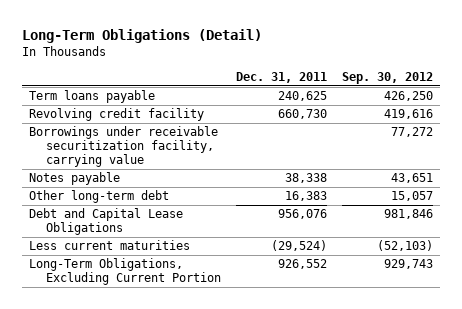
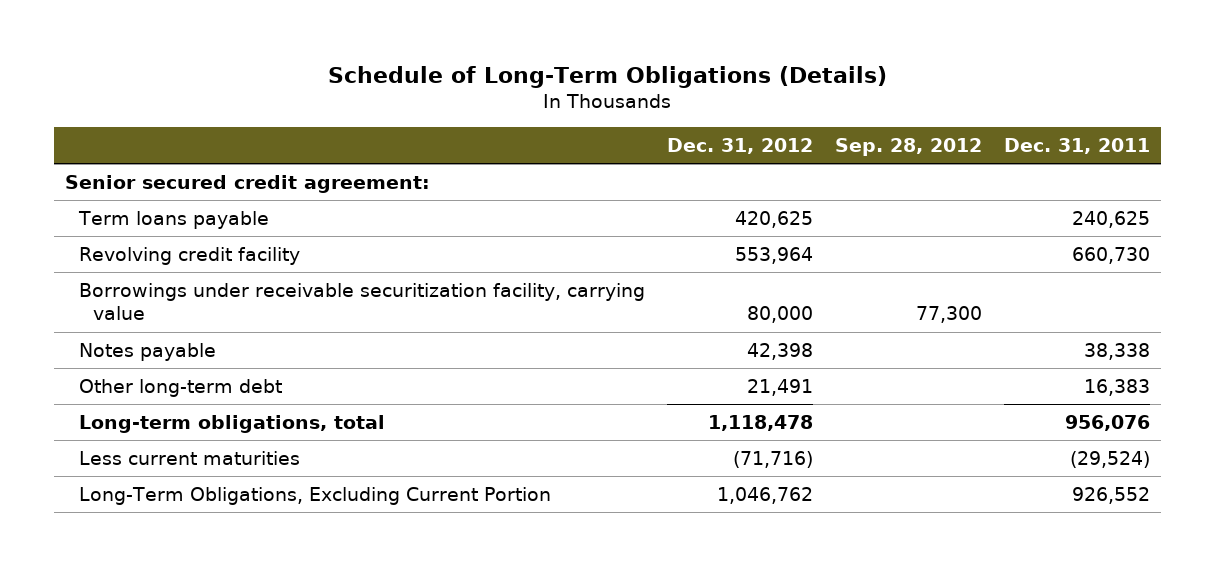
- Long-Term Obligations (Detail)
+ Schedule of Long-Term Obligations (Details)
- | Dec. 31, 2011 | Sep. 30, 2012
+ | Dec. 31, 2012 | Sep. 28, 2012 | Dec. 31, 2011
+ Senior secured credit agreement:
- Debt and Capital Lease Obligations | 956,076 | 981,846
+ Long-term obligations, total | 1,118,478 | | 956,076

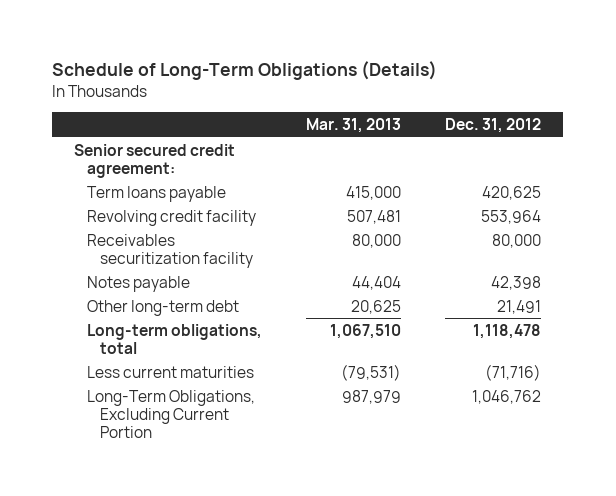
- | Dec. 31, 2012 | Sep. 28, 2012 | Dec. 31, 2011
+ | Mar. 31, 2013 | Dec. 31, 2012
- Borrowings under receivable securitization facility, carrying value | 80,000 | 77,300 |
+ Receivables securitization facility | 80,000 | 80,000

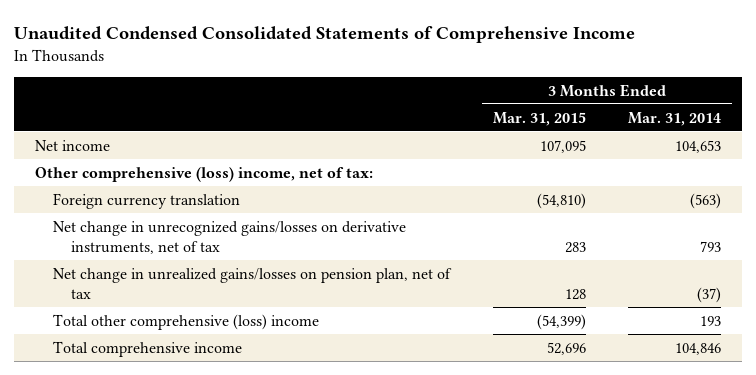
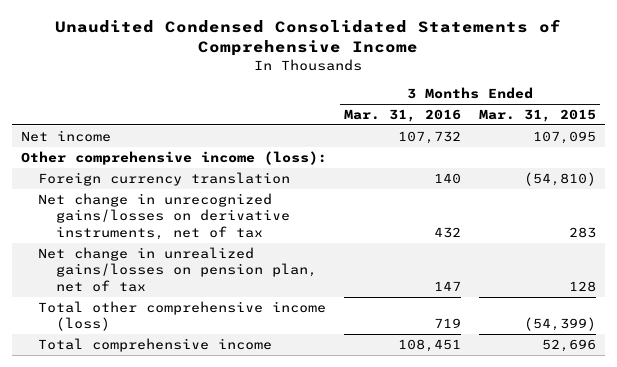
- | 3 Months Ended Mar. 31, 2015 | 3 Months Ended Mar. 31, 2014
+ | 3 Months Ended Mar. 31, 2016 | 3 Months Ended Mar. 31, 2015
- Other comprehensive (loss) income, net of tax:
+ Other comprehensive income (loss):
- Total other comprehensive (loss) income | (54,399) | 193
+ Total other comprehensive income (loss) | 719 | (54,399)

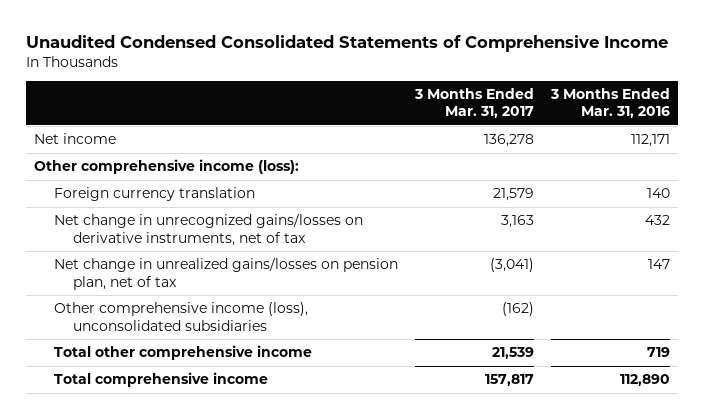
- | 3 Months Ended Mar. 31, 2016 | 3 Months Ended Mar. 31, 2015
+ | 3 Months Ended Mar. 31, 2017 | 3 Months Ended Mar. 31, 2016
- Net income | 107,732 | 107,095
+ Net income | 136,278 | 112,171
- Total other comprehensive income (loss) | 719 | (54,399)
- Total comprehensive income | 108,451 | 52,696
+ Other comprehensive income (loss), unconsolidated subsidiaries | (162) |
+ Total other comprehensive income | 21,539 | 719
+ Total comprehensive income | 157,817 | 112,890

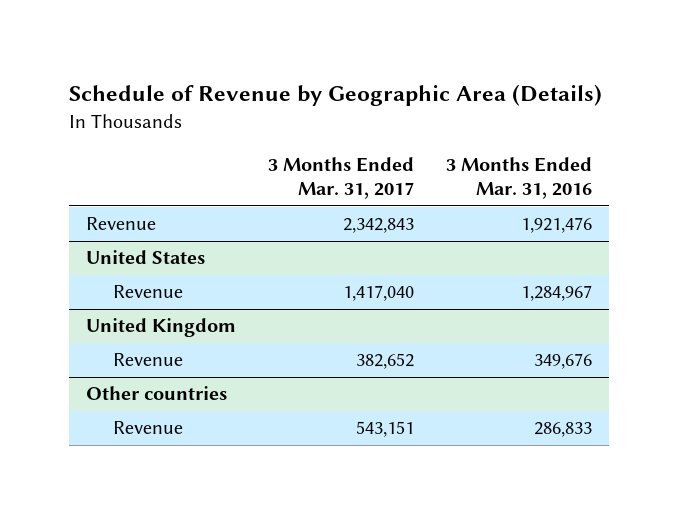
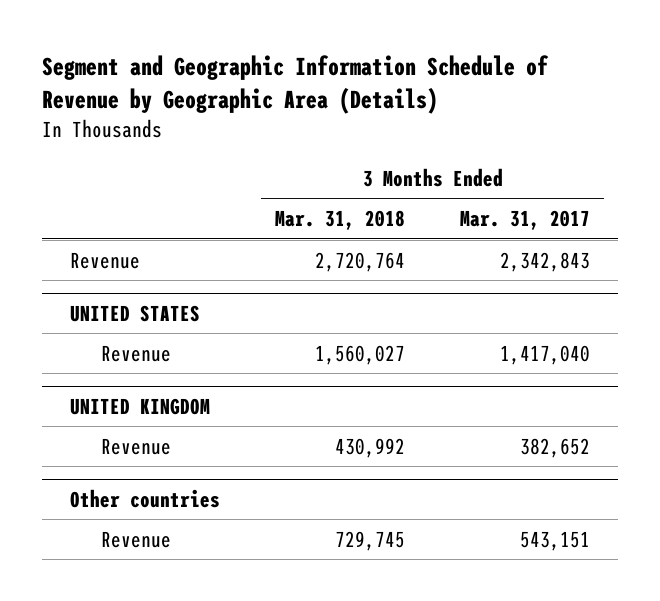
- Schedule of Revenue by Geographic Area (Details)
+ Segment and Geographic Information Schedule of Revenue by Geographic Area (Details)
- | 3 Months Ended Mar. 31, 2017 | 3 Months Ended Mar. 31, 2016
+ | 3 Months Ended Mar. 31, 2018 | 3 Months Ended Mar. 31, 2017
- United States
+ UNITED STATES
- United Kingdom
+ UNITED KINGDOM

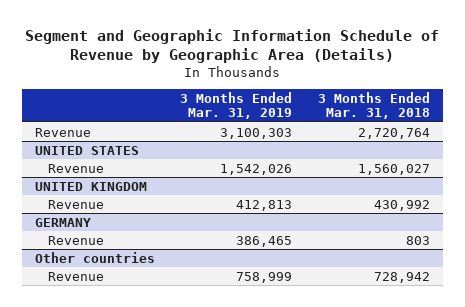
- | 3 Months Ended Mar. 31, 2018 | 3 Months Ended Mar. 31, 2017
+ | 3 Months Ended Mar. 31, 2019 | 3 Months Ended Mar. 31, 2018
+ GERMANY
+ Revenue | 386,465 | 803
@ Other countries
- Revenue | 729,745 | 543,151
+ Revenue | 758,999 | 728,942

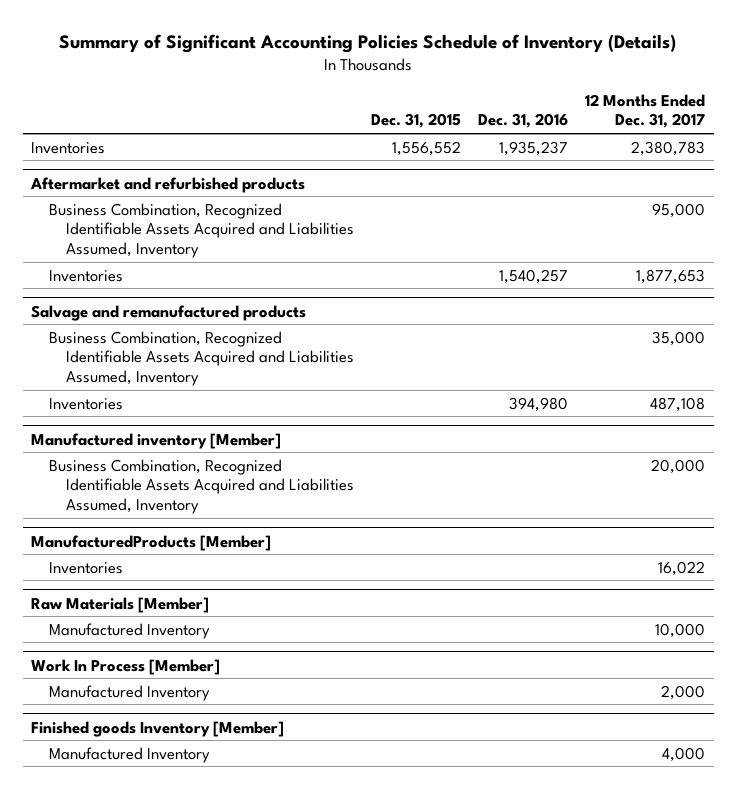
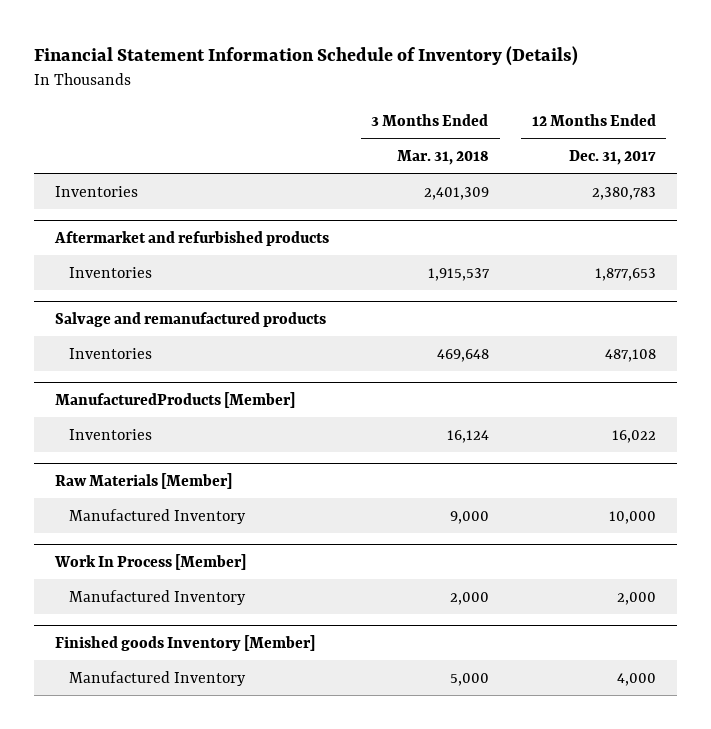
- Summary of Significant Accounting Policies Schedule of Inventory (Details)
+ Financial Statement Information Schedule of Inventory (Details)
- | Dec. 31, 2015 | Dec. 31, 2016 | 12 Months Ended Dec. 31, 2017
+ | 3 Months Ended Mar. 31, 2018 | 12 Months Ended Dec. 31, 2017
@ Aftermarket and refurbished products
- Business Combination, Recognized Identifiable Assets Acquired and Liabilities Assumed, Inventory | | | 95,000
@ Salvage and remanufactured products
- Business Combination, Recognized Identifiable Assets Acquired and Liabilities Assumed, Inventory | | | 35,000
- Manufactured inventory [Member]
- Business Combination, Recognized Identifiable Assets Acquired and Liabilities Assumed, Inventory | | | 20,000

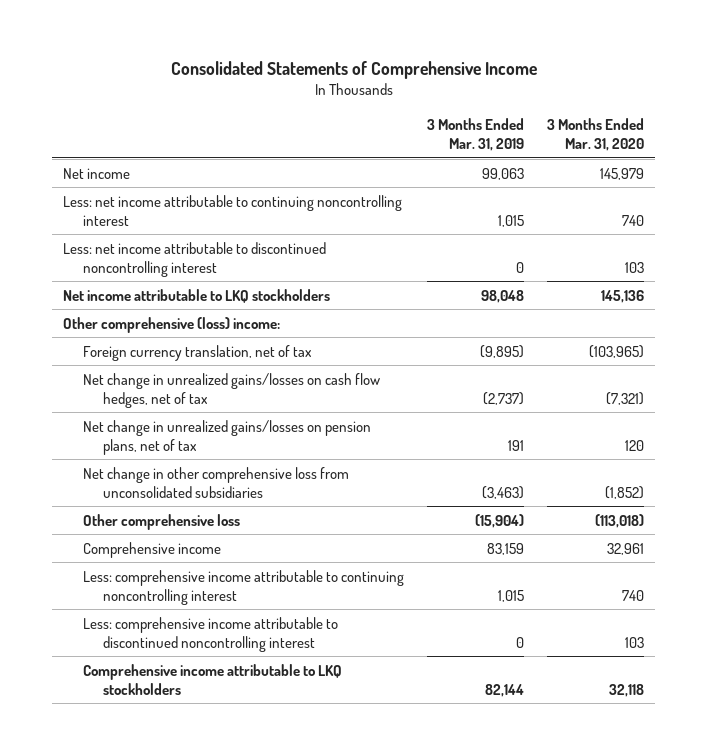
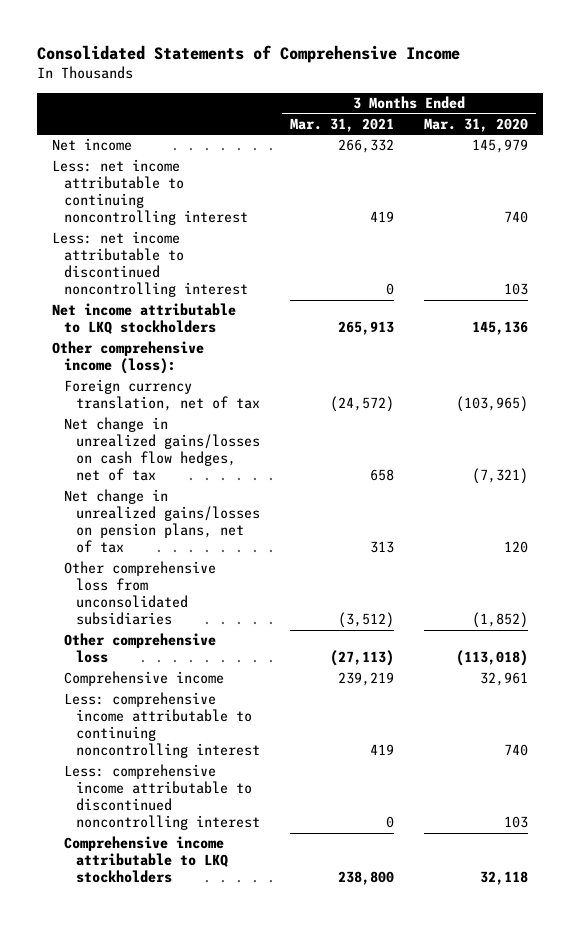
- | 3 Months Ended Mar. 31, 2019 | 3 Months Ended Mar. 31, 2020
+ | 3 Months Ended Mar. 31, 2021 | 3 Months Ended Mar. 31, 2020
- Other comprehensive (loss) income:
+ Other comprehensive income (loss):
- Net change in other comprehensive loss from unconsolidated subsidiaries | (3,463) | (1,852)
+ Other comprehensive loss from unconsolidated subsidiaries | (3,512) | (1,852)

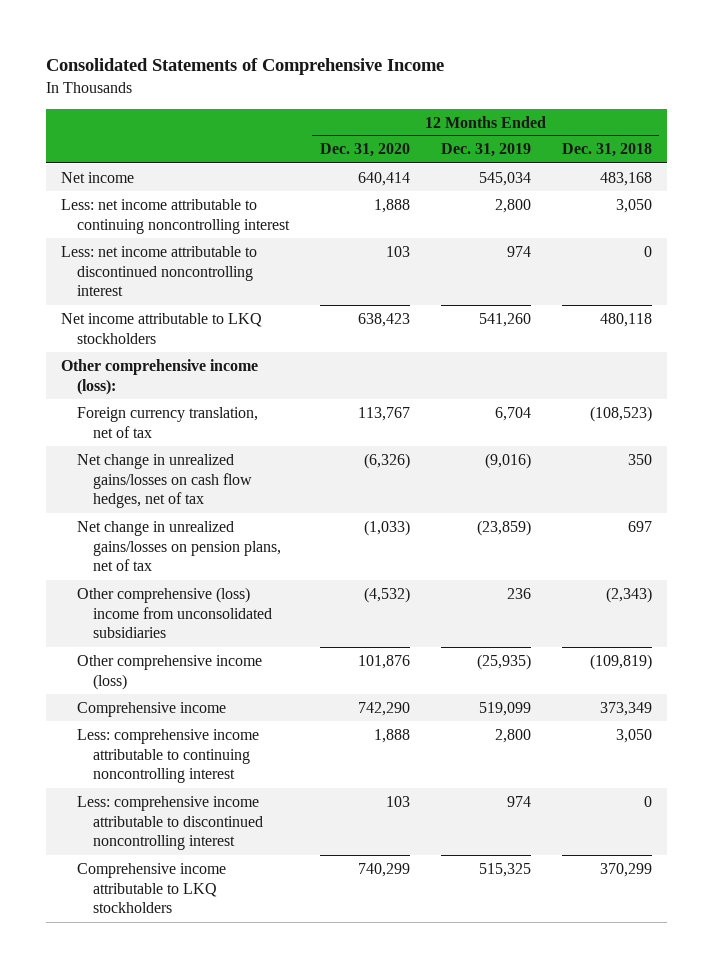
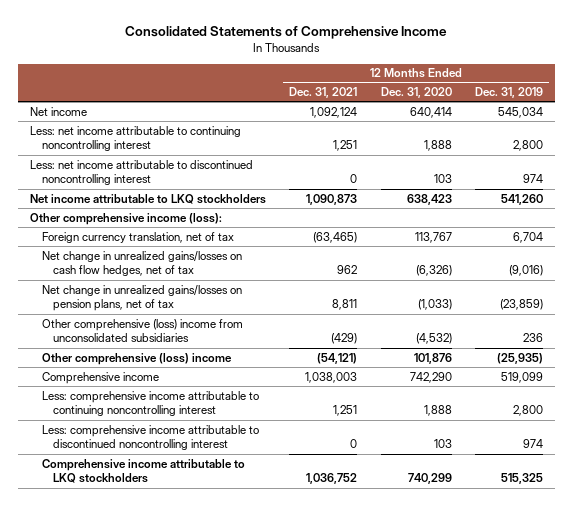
- | 12 Months Ended Dec. 31, 2020 | 12 Months Ended Dec. 31, 2019 | 12 Months Ended Dec. 31, 2018
+ | 12 Months Ended Dec. 31, 2021 | 12 Months Ended Dec. 31, 2020 | 12 Months Ended Dec. 31, 2019
- Other comprehensive income (loss) | 101,876 | (25,935) | (109,819)
+ Other comprehensive (loss) income | (54,121) | 101,876 | (25,935)

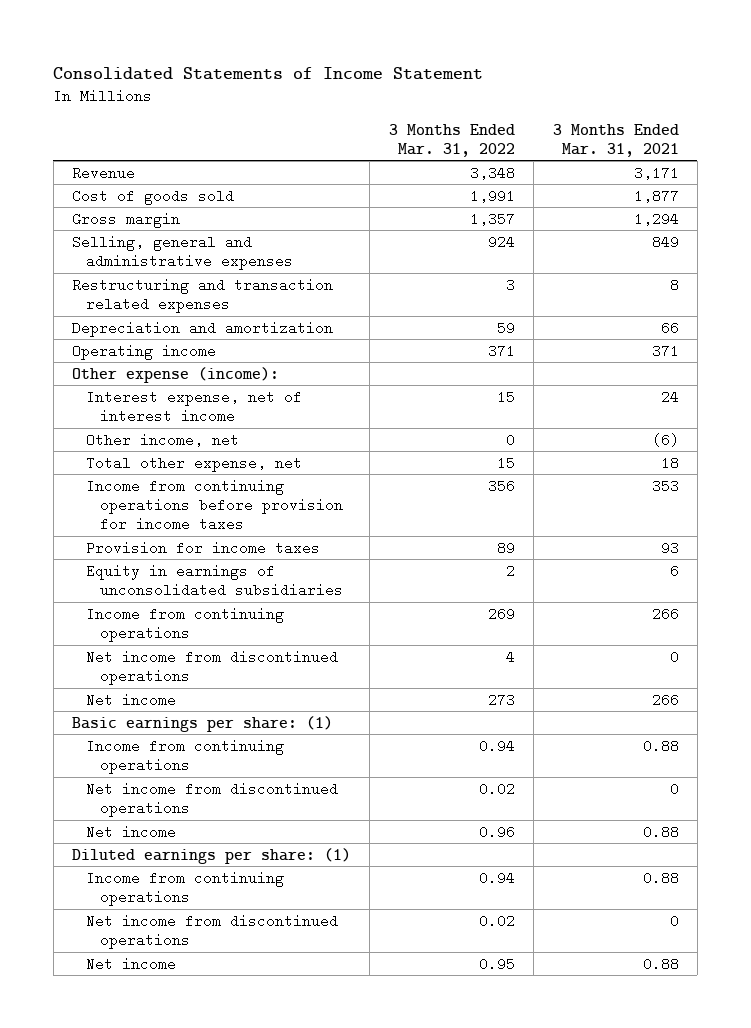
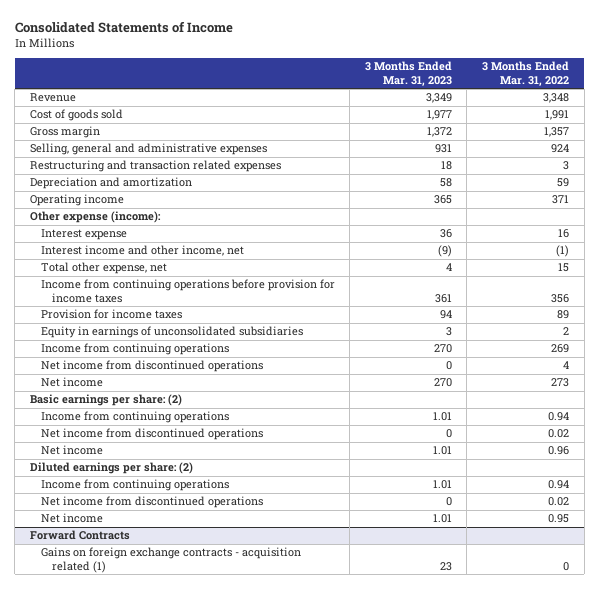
- Consolidated Statements of Income Statement
+ Consolidated Statements of Income
- | 3 Months Ended Mar. 31, 2022 | 3 Months Ended Mar. 31, 2021
+ | 3 Months Ended Mar. 31, 2023 | 3 Months Ended Mar. 31, 2022
- Interest expense, net of interest income | 15 | 24
- Other income, net | 0 | (6)
+ Interest expense | 36 | 16
+ Interest income and other income, net | (9) | (1)
- Basic earnings per share: (1)
+ Basic earnings per share: (2)
- Diluted earnings per share: (1)
+ Diluted earnings per share: (2)
+ Forward Contracts
+ Gains on foreign exchange contracts - acquisition related (1) | 23 | 0

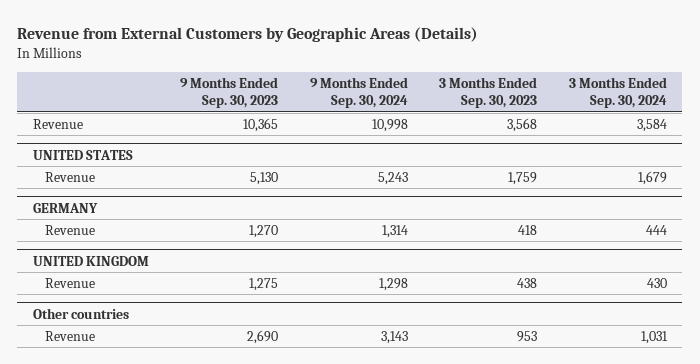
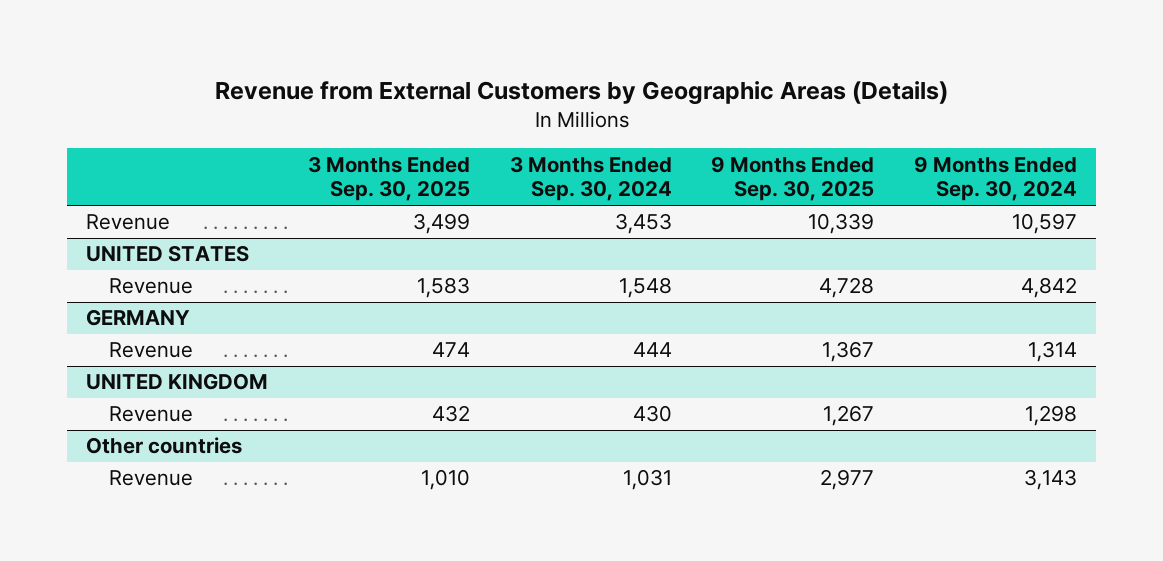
- | 9 Months Ended Sep. 30, 2023 | 9 Months Ended Sep. 30, 2024 | 3 Months Ended Sep. 30, 2023 | 3 Months Ended Sep. 30, 2024
+ | 3 Months Ended Sep. 30, 2025 | 3 Months Ended Sep. 30, 2024 | 9 Months Ended Sep. 30, 2025 | 9 Months Ended Sep. 30, 2024
- Revenue | 10,365 | 10,998 | 3,568 | 3,584
+ Revenue | 3,499 | 3,453 | 10,339 | 10,597
@ UNITED STATES
- Revenue | 5,130 | 5,243 | 1,759 | 1,679
+ Revenue | 1,583 | 1,548 | 4,728 | 4,842

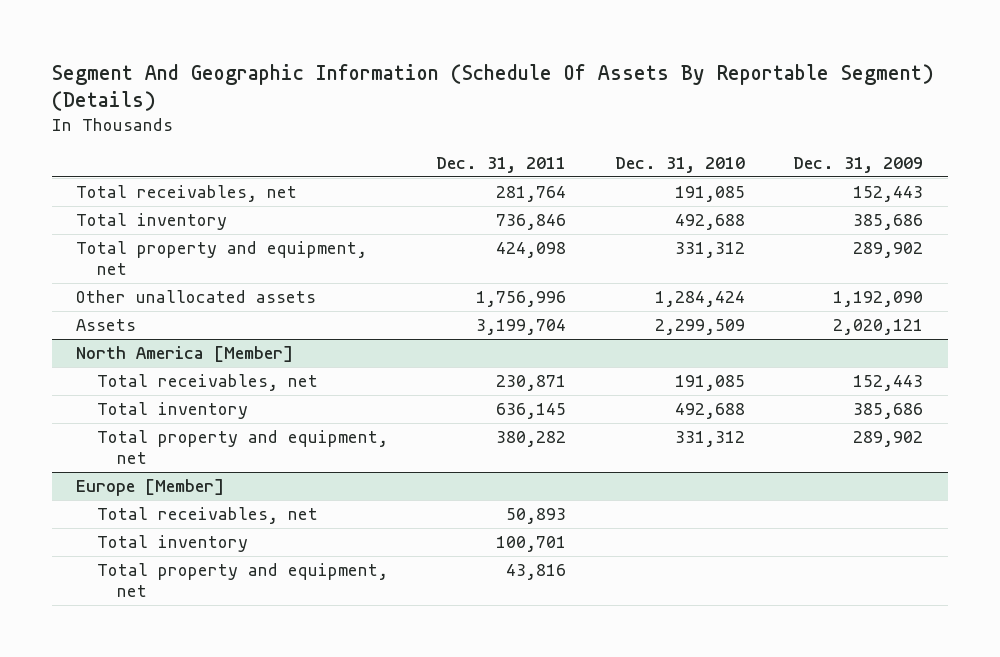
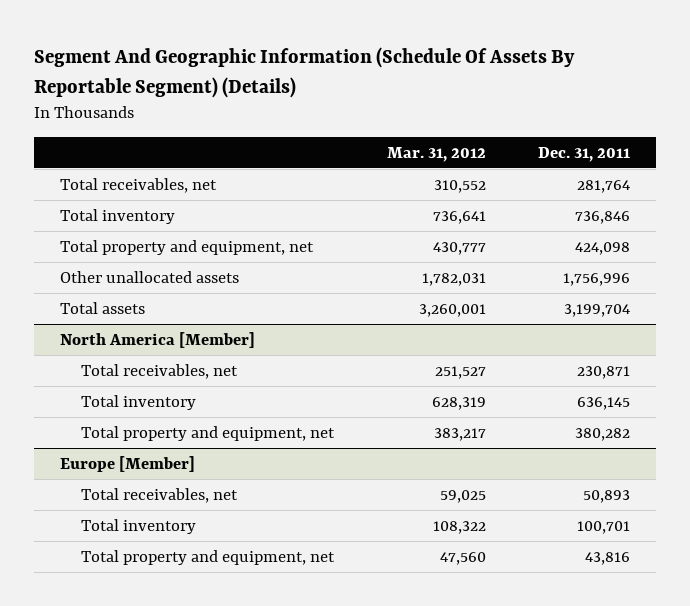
- | Dec. 31, 2011 | Dec. 31, 2010 | Dec. 31, 2009
+ | Mar. 31, 2012 | Dec. 31, 2011
- Assets | 3,199,704 | 2,299,509 | 2,020,121
+ Total assets | 3,260,001 | 3,199,704

